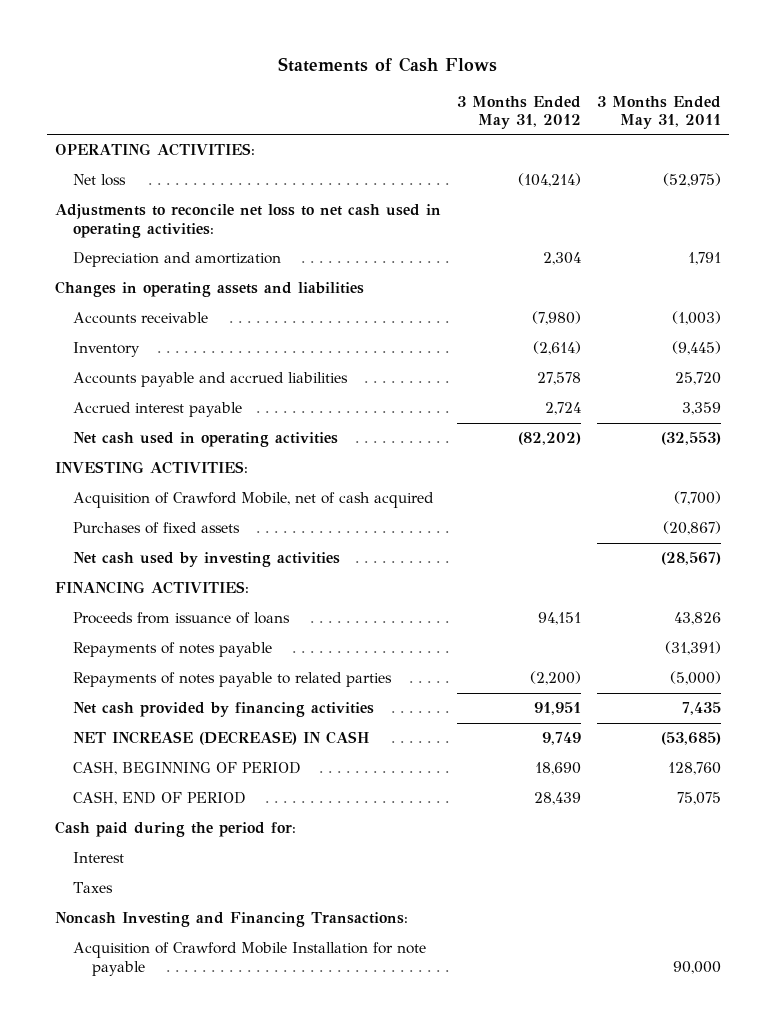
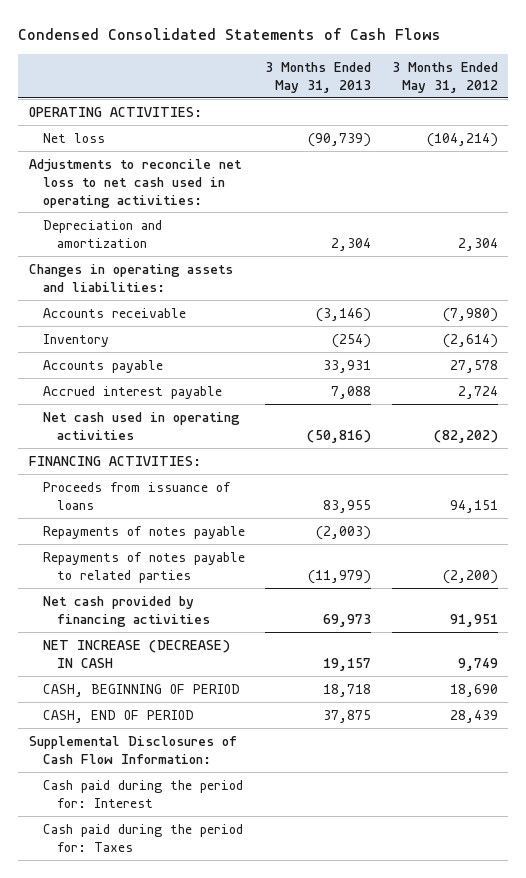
- Statements of Cash Flows
+ Condensed Consolidated Statements of Cash Flows
- | 3 Months Ended May 31, 2012 | 3 Months Ended May 31, 2011
+ | 3 Months Ended May 31, 2013 | 3 Months Ended May 31, 2012
- Changes in operating assets and liabilities
+ Changes in operating assets and liabilities:
- Accounts payable and accrued liabilities | 27,578 | 25,720
+ Accounts payable | 33,931 | 27,578
- INVESTING ACTIVITIES:
- Acquisition of Crawford Mobile, net of cash acquired | | (7,700)
- Purchases of fixed assets | | (20,867)
- Net cash used by investing activities | | (28,567)
- Cash paid during the period for:
- Interest
- Taxes
- Noncash Investing and Financing Transactions:
- Acquisition of Crawford Mobile Installation for note payable | | 90,000
+ Supplemental Disclosures of Cash Flow Information:
+ Cash paid during the period for: Interest
+ Cash paid during the period for: Taxes

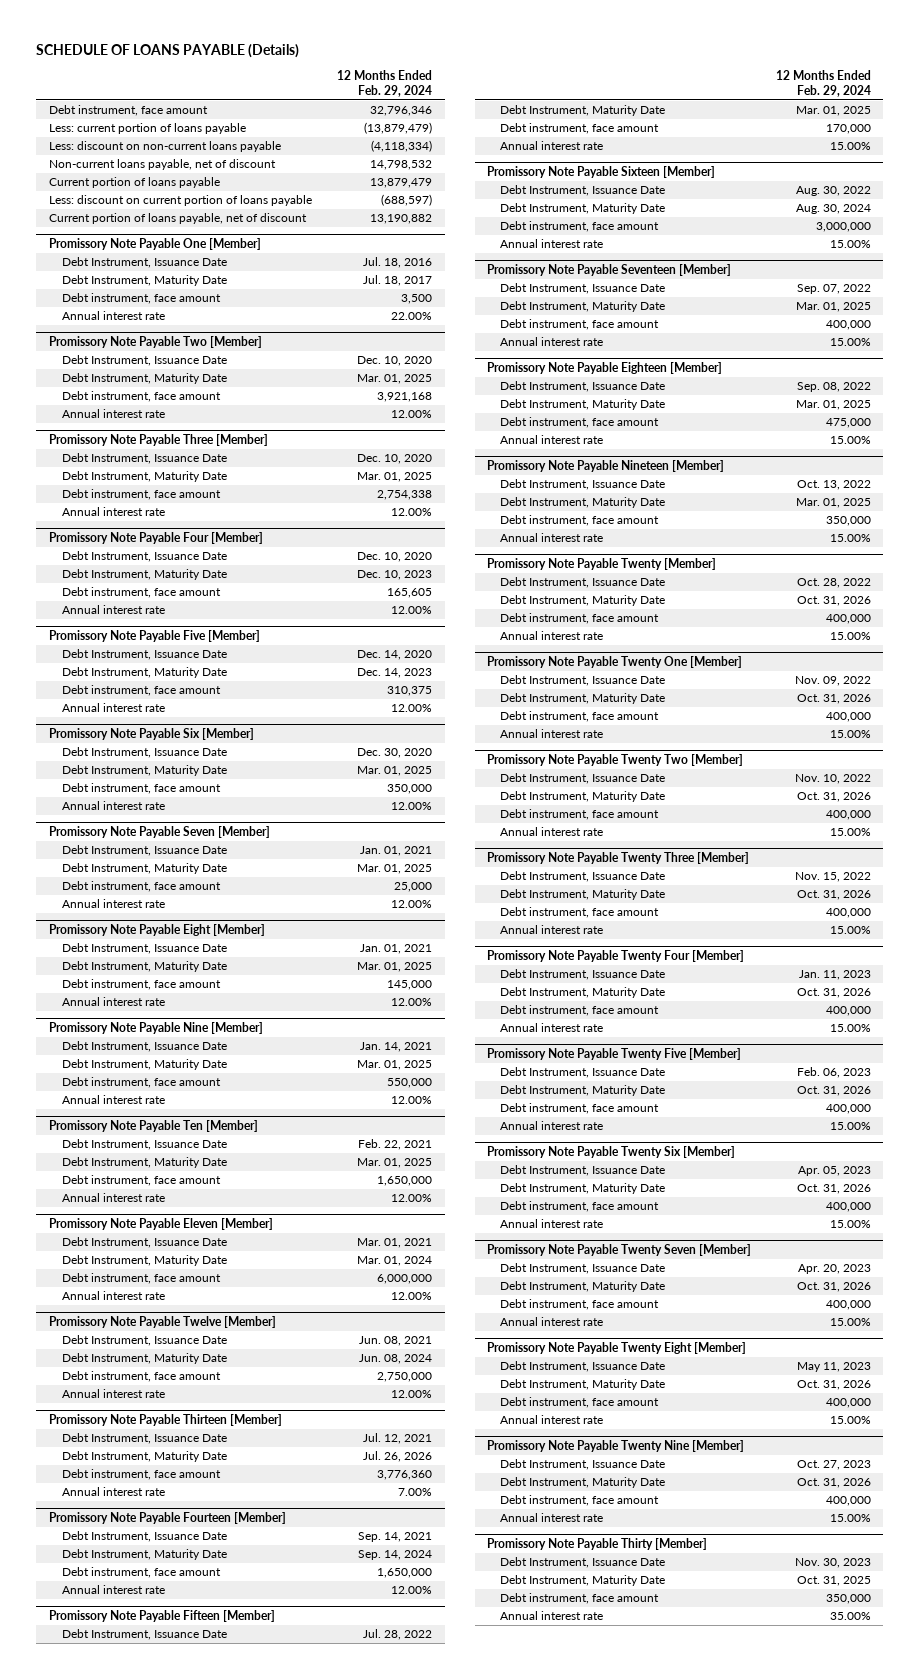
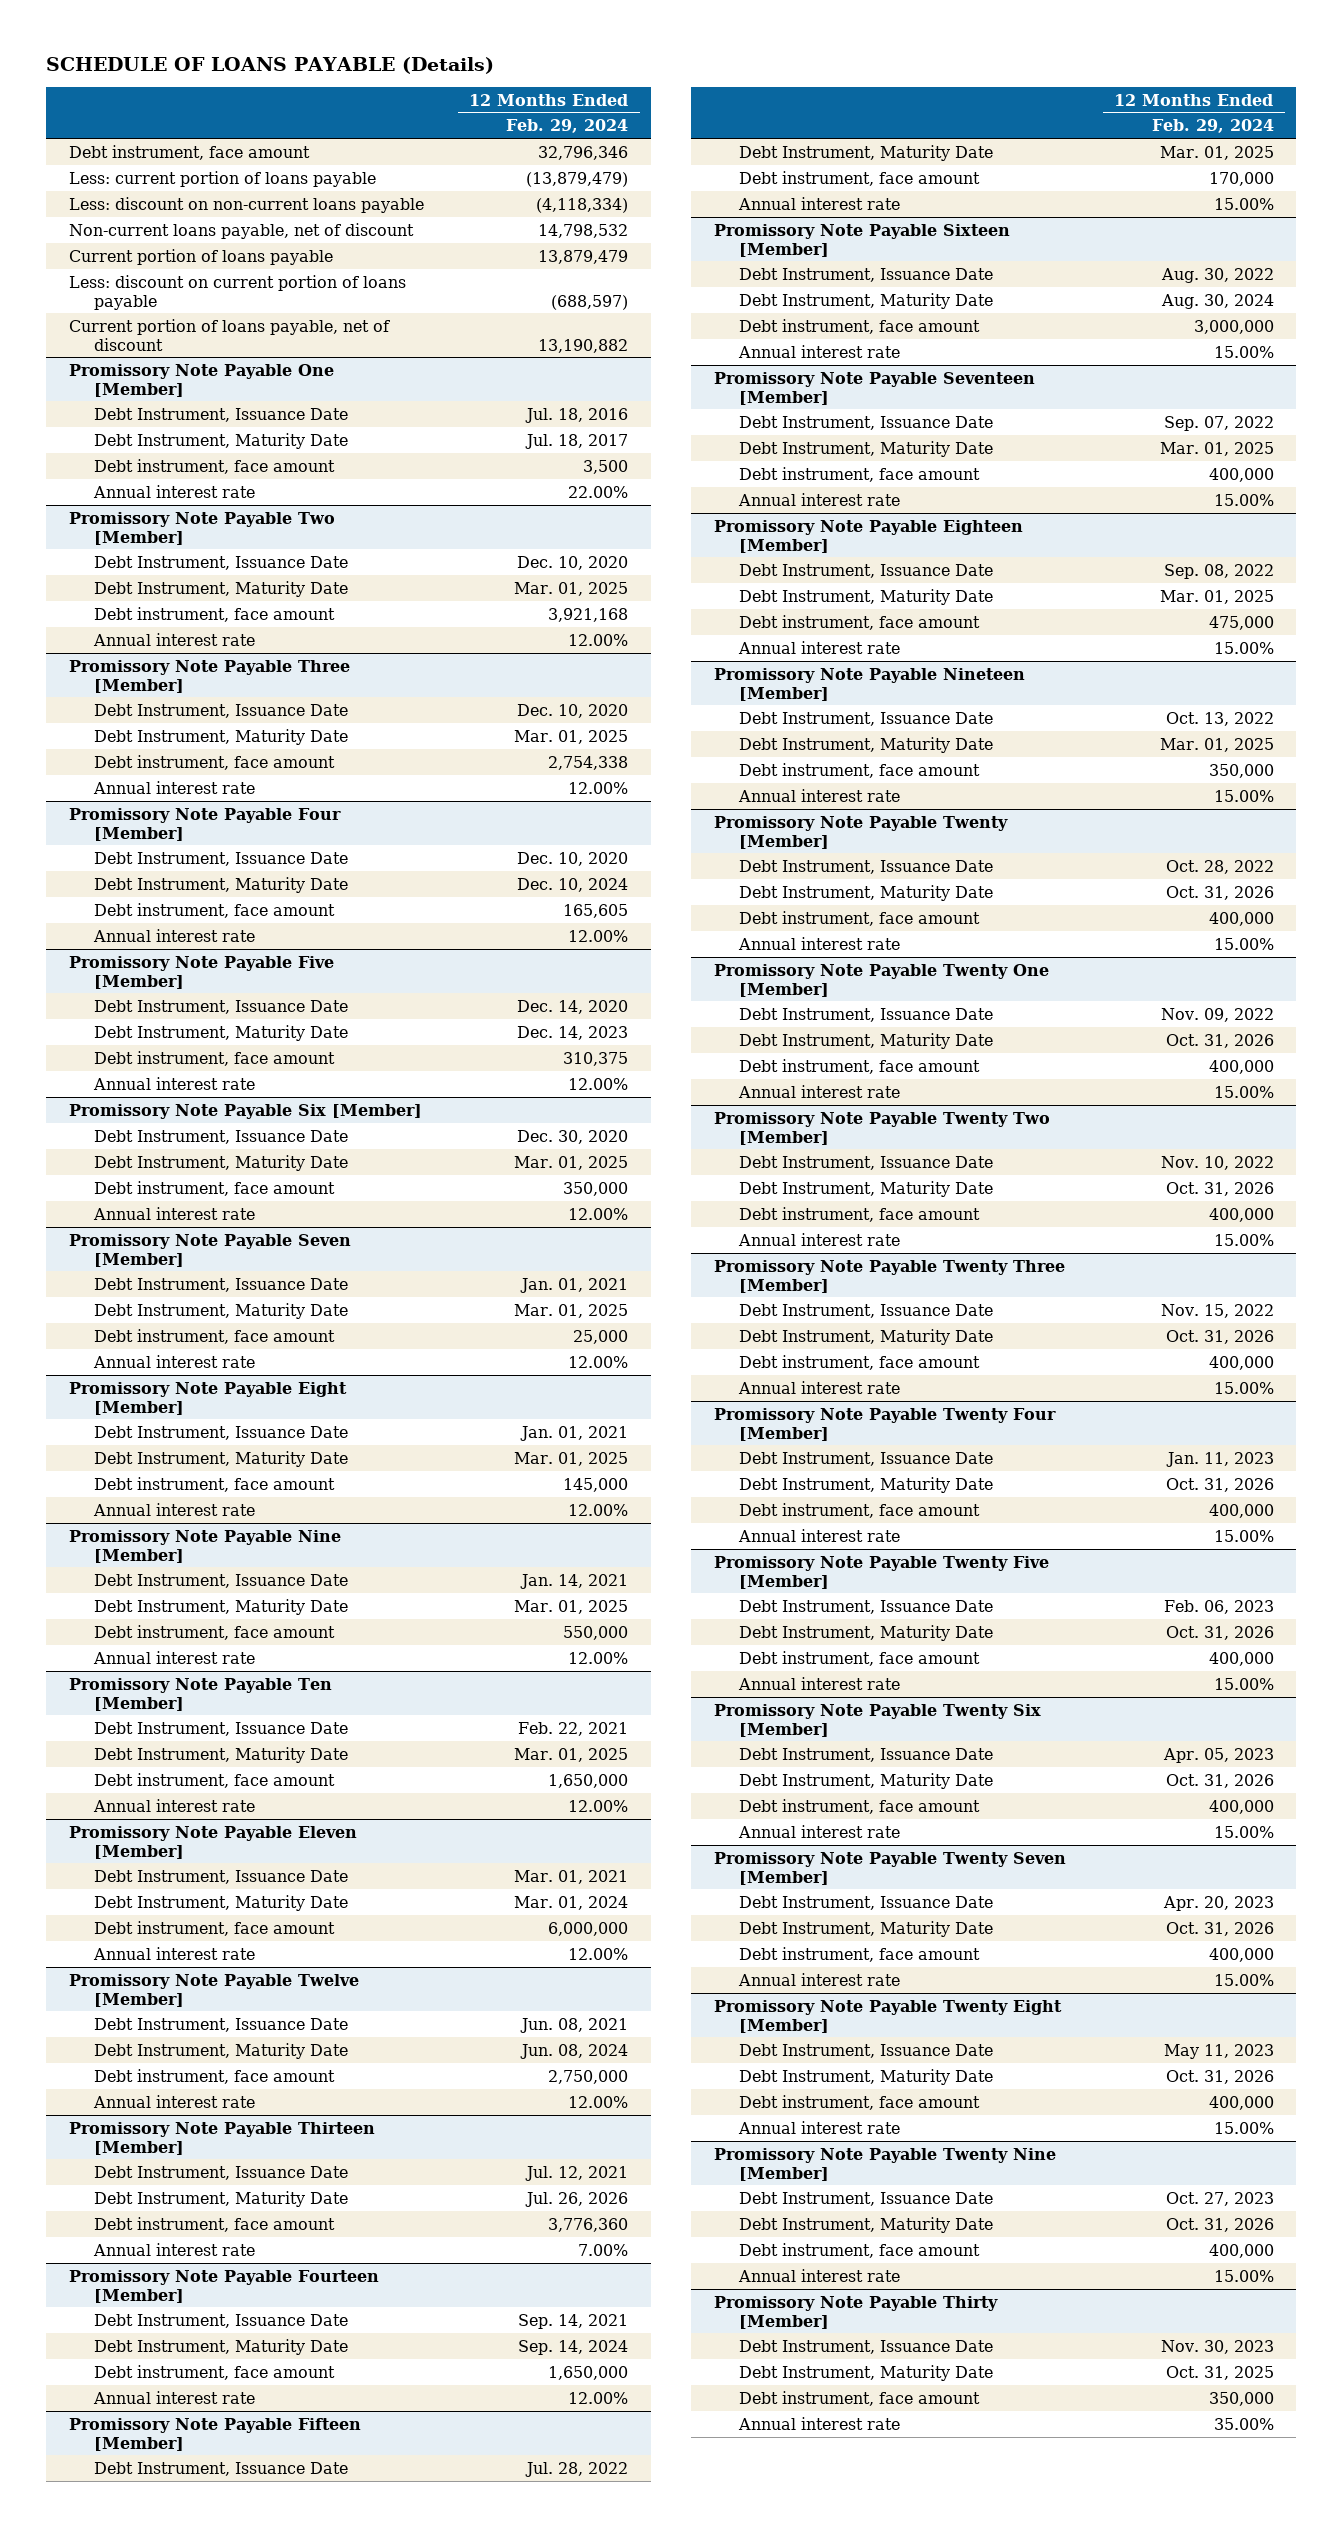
@ Promissory Note Payable Four [Member]
- Debt Instrument, Maturity Date | Dec. 10, 2023
+ Debt Instrument, Maturity Date | Dec. 10, 2024

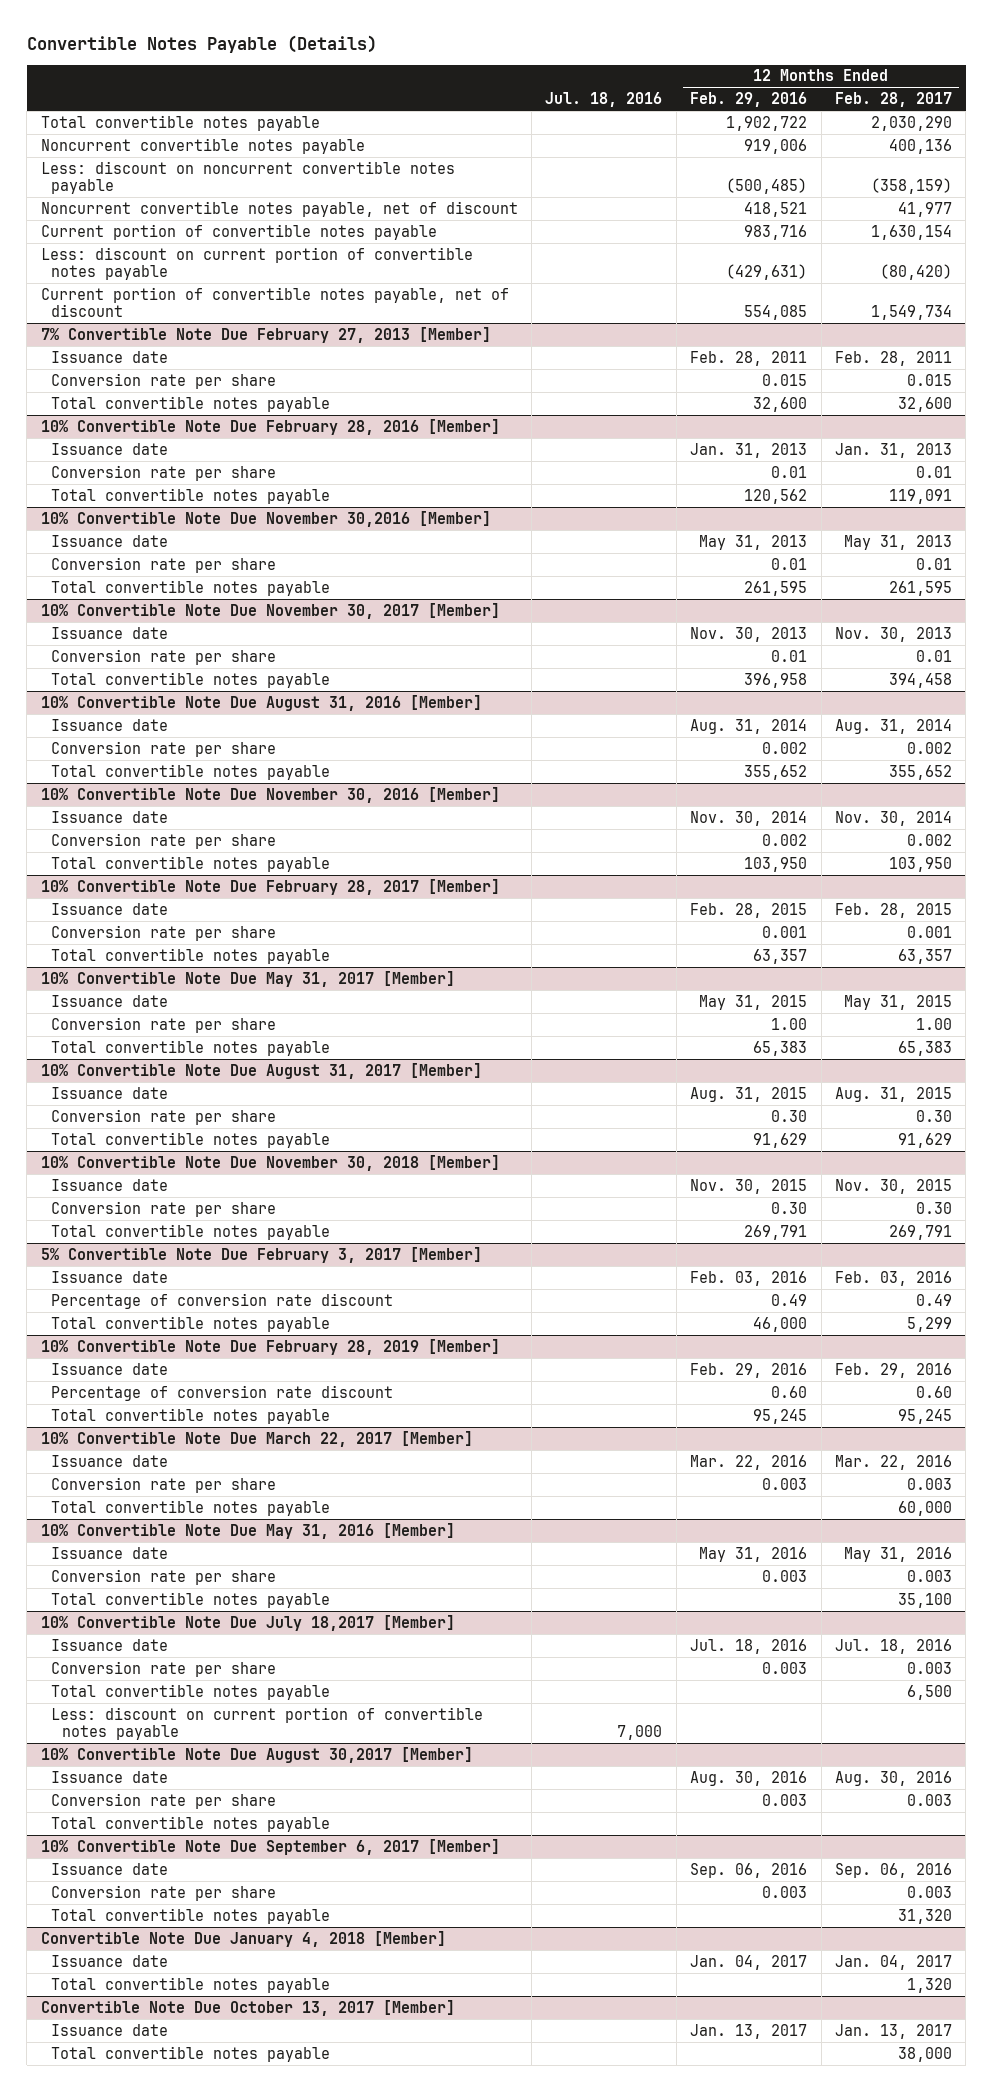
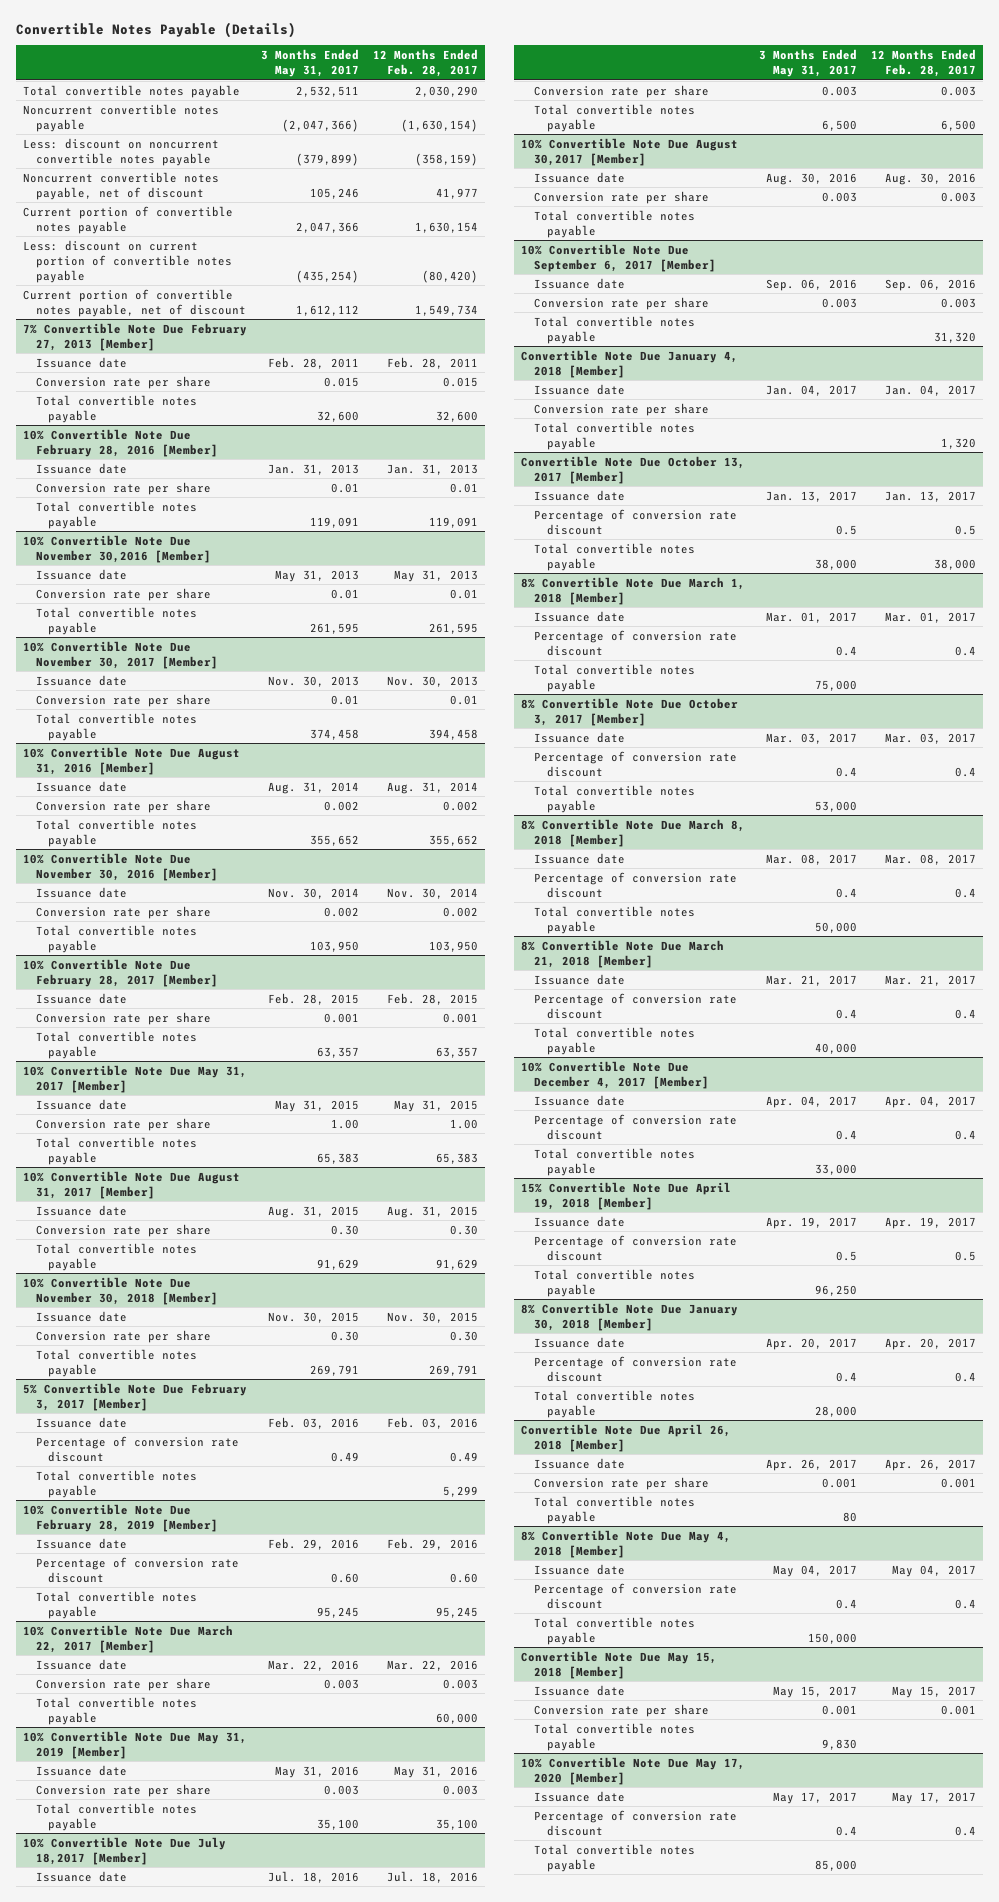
- | Jul. 18, 2016 | 12 Months Ended Feb. 29, 2016 | 12 Months Ended Feb. 28, 2017
+ | 3 Months Ended May 31, 2017 | 12 Months Ended Feb. 28, 2017
- Noncurrent convertible notes payable | | 919,006 | 400,136
+ Noncurrent convertible notes payable | (2,047,366) | (1,630,154)
- 10% Convertible Note Due May 31, 2016 [Member]
+ 10% Convertible Note Due May 31, 2019 [Member]
@ 10% Convertible Note Due July 18,2017 [Member]
- Less: discount on current portion of convertible notes payable | 7,000 | |
@ Convertible Note Due January 4, 2018 [Member]
+ Conversion rate per share
@ Convertible Note Due October 13, 2017 [Member]
+ Percentage of conversion rate discount | 0.5 | 0.5
+ 8% Convertible Note Due March 1, 2018 [Member]
+ Issuance date | Mar. 01, 2017 | Mar. 01, 2017
+ Percentage of conversion rate discount | 0.4 | 0.4
+ Total convertible notes payable | 75,000 |
+ 8% Convertible Note Due October 3, 2017 [Member]
+ Issuance date | Mar. 03, 2017 | Mar. 03, 2017
+ Percentage of conversion rate discount | 0.4 | 0.4
+ Total convertible notes payable | 53,000 |
+ 8% Convertible Note Due March 8, 2018 [Member]
+ Issuance date | Mar. 08, 2017 | Mar. 08, 2017
+ Percentage of conversion rate discount | 0.4 | 0.4
+ Total convertible notes payable | 50,000 |
+ 8% Convertible Note Due March 21, 2018 [Member]
+ Issuance date | Mar. 21, 2017 | Mar. 21, 2017
+ Percentage of conversion rate discount | 0.4 | 0.4
+ Total convertible notes payable | 40,000 |
+ 10% Convertible Note Due December 4, 2017 [Member]
+ Issuance date | Apr. 04, 2017 | Apr. 04, 2017
+ Percentage of conversion rate discount | 0.4 | 0.4
+ Total convertible notes payable | 33,000 |
+ 15% Convertible Note Due April 19, 2018 [Member]
+ Issuance date | Apr. 19, 2017 | Apr. 19, 2017
+ Percentage of conversion rate discount | 0.5 | 0.5
+ Total convertible notes payable | 96,250 |
+ 8% Convertible Note Due January 30, 2018 [Member]
+ Issuance date | Apr. 20, 2017 | Apr. 20, 2017
+ Percentage of conversion rate discount | 0.4 | 0.4
+ Total convertible notes payable | 28,000 |
+ Convertible Note Due April 26, 2018 [Member]
+ Issuance date | Apr. 26, 2017 | Apr. 26, 2017
+ Conversion rate per share | 0.001 | 0.001
+ Total convertible notes payable | 80 |
+ 8% Convertible Note Due May 4, 2018 [Member]
+ Issuance date | May 04, 2017 | May 04, 2017
+ Percentage of conversion rate discount | 0.4 | 0.4
+ Total convertible notes payable | 150,000 |
+ Convertible Note Due May 15, 2018 [Member]
+ Issuance date | May 15, 2017 | May 15, 2017
+ Conversion rate per share | 0.001 | 0.001
+ Total convertible notes payable | 9,830 |
+ 10% Convertible Note Due May 17, 2020 [Member]
+ Issuance date | May 17, 2017 | May 17, 2017
+ Percentage of conversion rate discount | 0.4 | 0.4
+ Total convertible notes payable | 85,000 |

